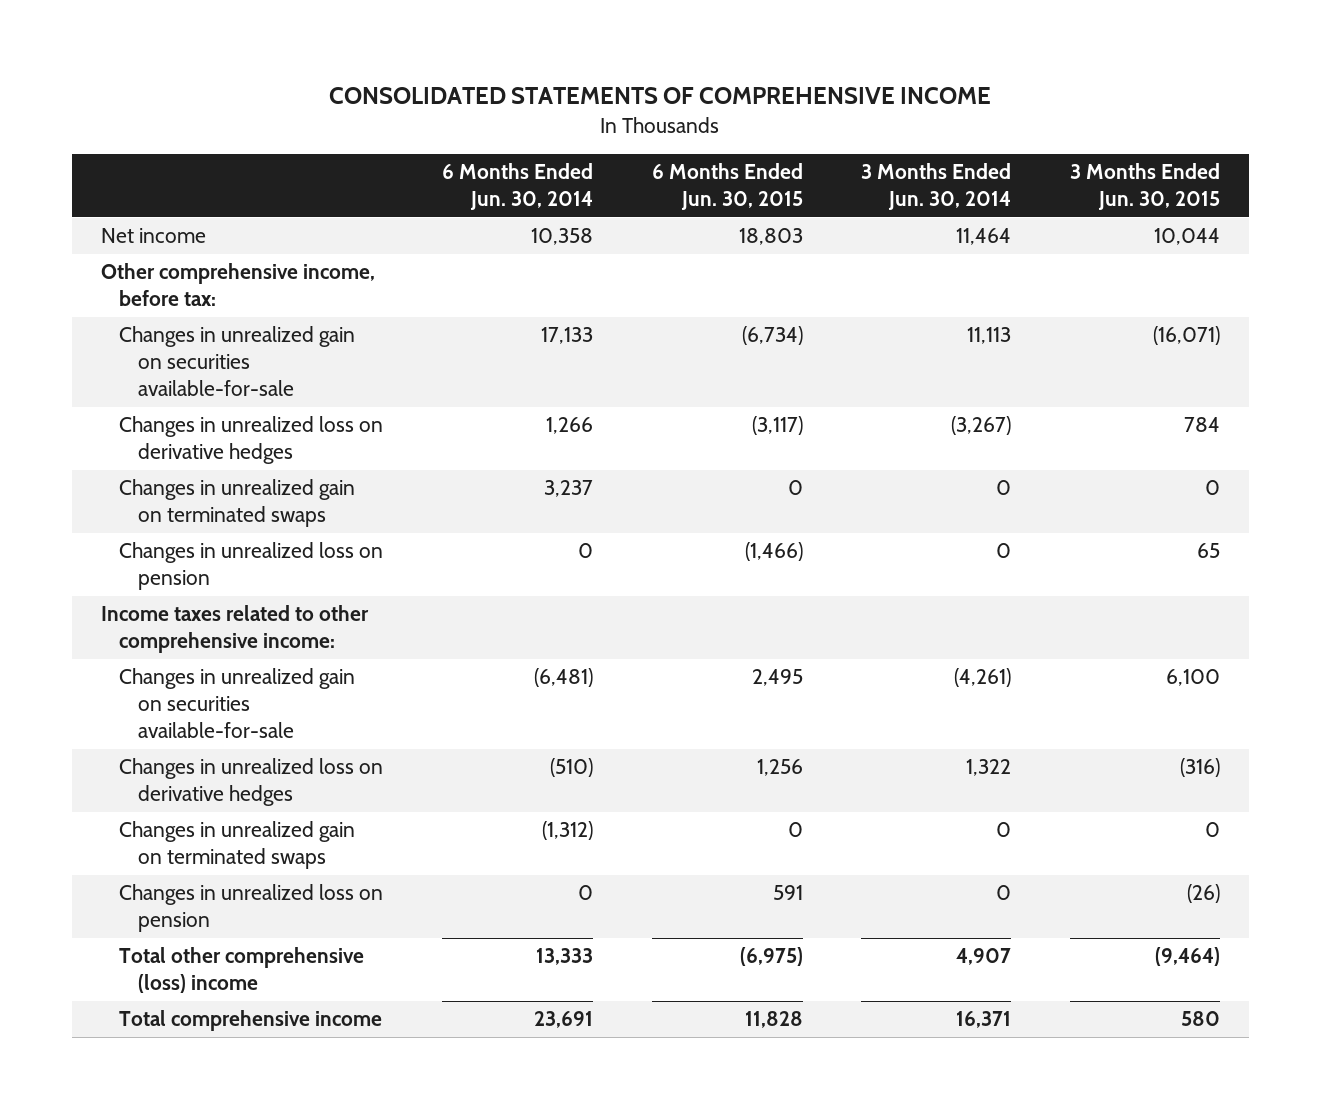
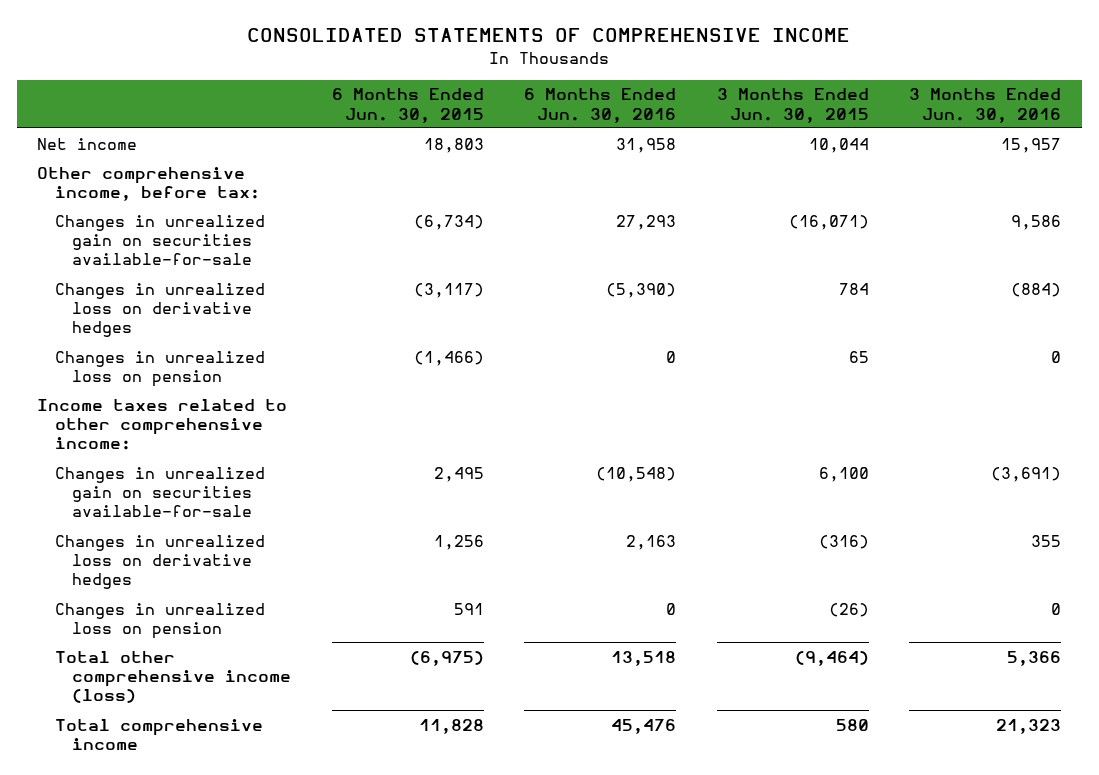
- | 6 Months Ended Jun. 30, 2014 | 6 Months Ended Jun. 30, 2015 | 3 Months Ended Jun. 30, 2014 | 3 Months Ended Jun. 30, 2015
+ | 6 Months Ended Jun. 30, 2015 | 6 Months Ended Jun. 30, 2016 | 3 Months Ended Jun. 30, 2015 | 3 Months Ended Jun. 30, 2016
- Changes in unrealized gain on terminated swaps | 3,237 | 0 | 0 | 0
- Changes in unrealized gain on terminated swaps | (1,312) | 0 | 0 | 0
- Total other comprehensive (loss) income | 13,333 | (6,975) | 4,907 | (9,464)
+ Total other comprehensive income (loss) | (6,975) | 13,518 | (9,464) | 5,366

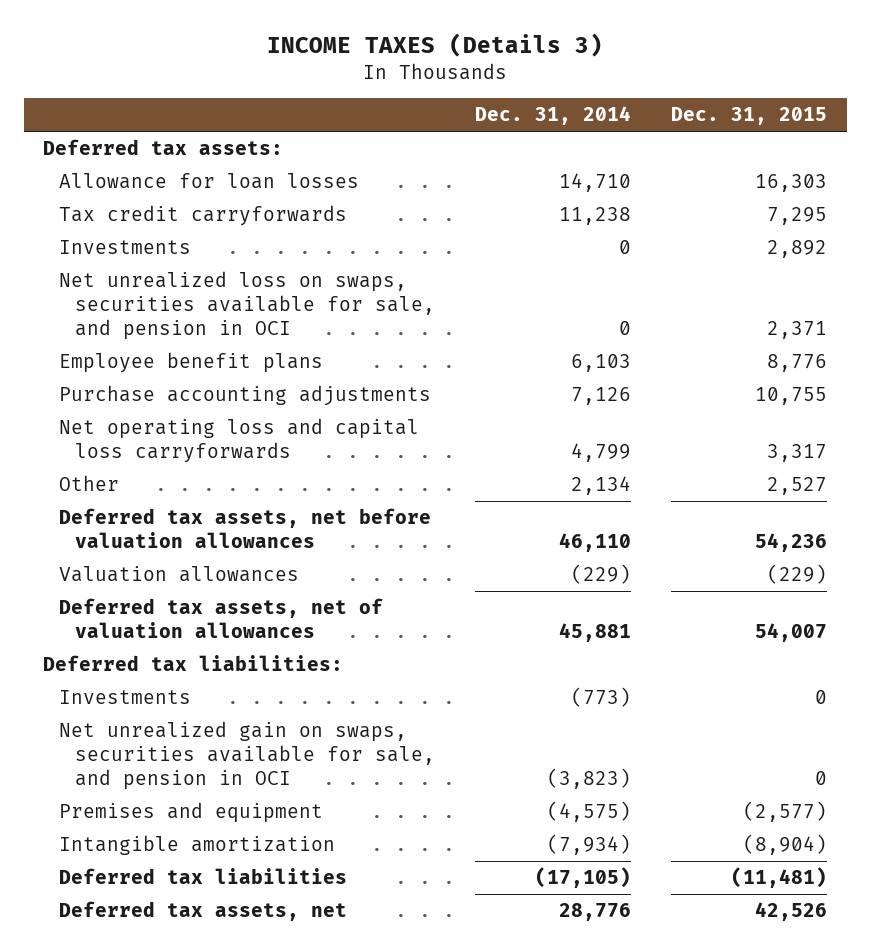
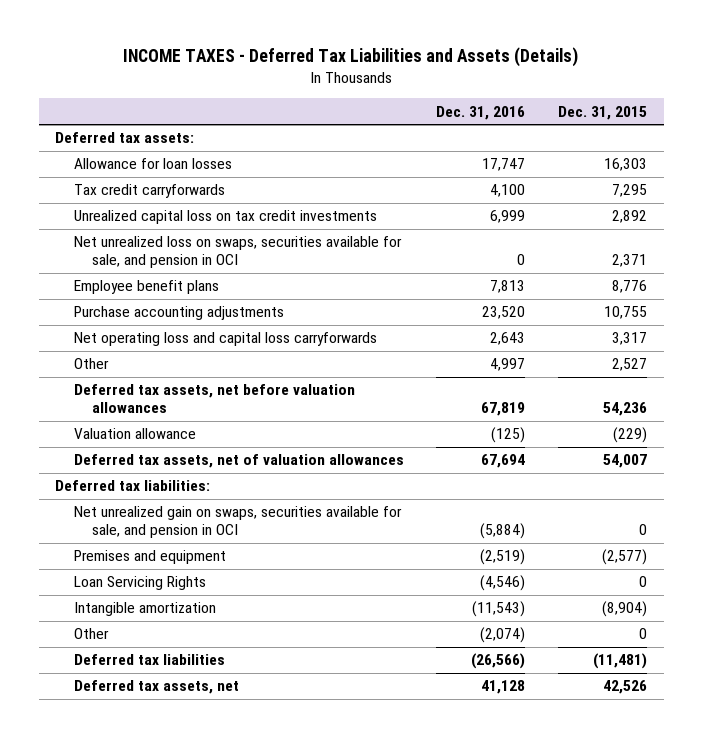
- INCOME TAXES (Details 3)
+ INCOME TAXES - Deferred Tax Liabilities and Assets (Details)
- | Dec. 31, 2014 | Dec. 31, 2015
+ | Dec. 31, 2016 | Dec. 31, 2015
- Investments | 0 | 2,892
+ Unrealized capital loss on tax credit investments | 6,999 | 2,892
- Valuation allowances | (229) | (229)
+ Valuation allowance | (125) | (229)
- Investments | (773) | 0
+ Loan Servicing Rights | (4,546) | 0
+ Other | (2,074) | 0

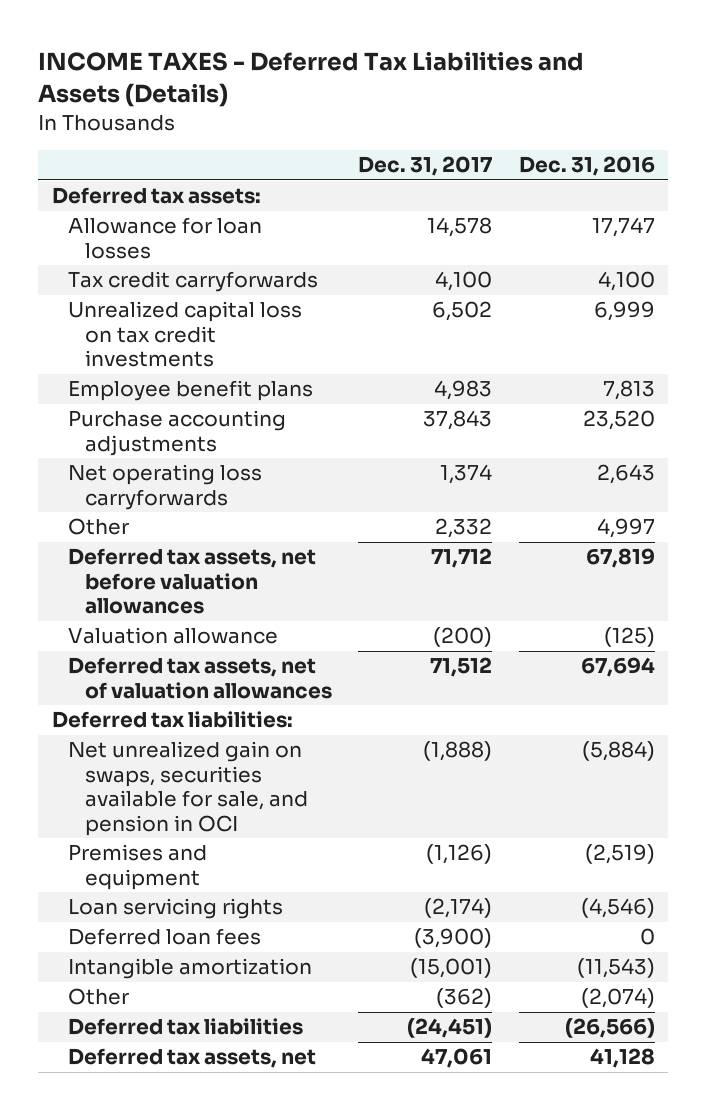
- | Dec. 31, 2016 | Dec. 31, 2015
+ | Dec. 31, 2017 | Dec. 31, 2016
- Net unrealized loss on swaps, securities available for sale, and pension in OCI | 0 | 2,371
- Net operating loss and capital loss carryforwards | 2,643 | 3,317
+ Net operating loss carryforwards | 1,374 | 2,643
- Loan Servicing Rights | (4,546) | 0
+ Loan servicing rights | (2,174) | (4,546)
+ Deferred loan fees | (3,900) | 0

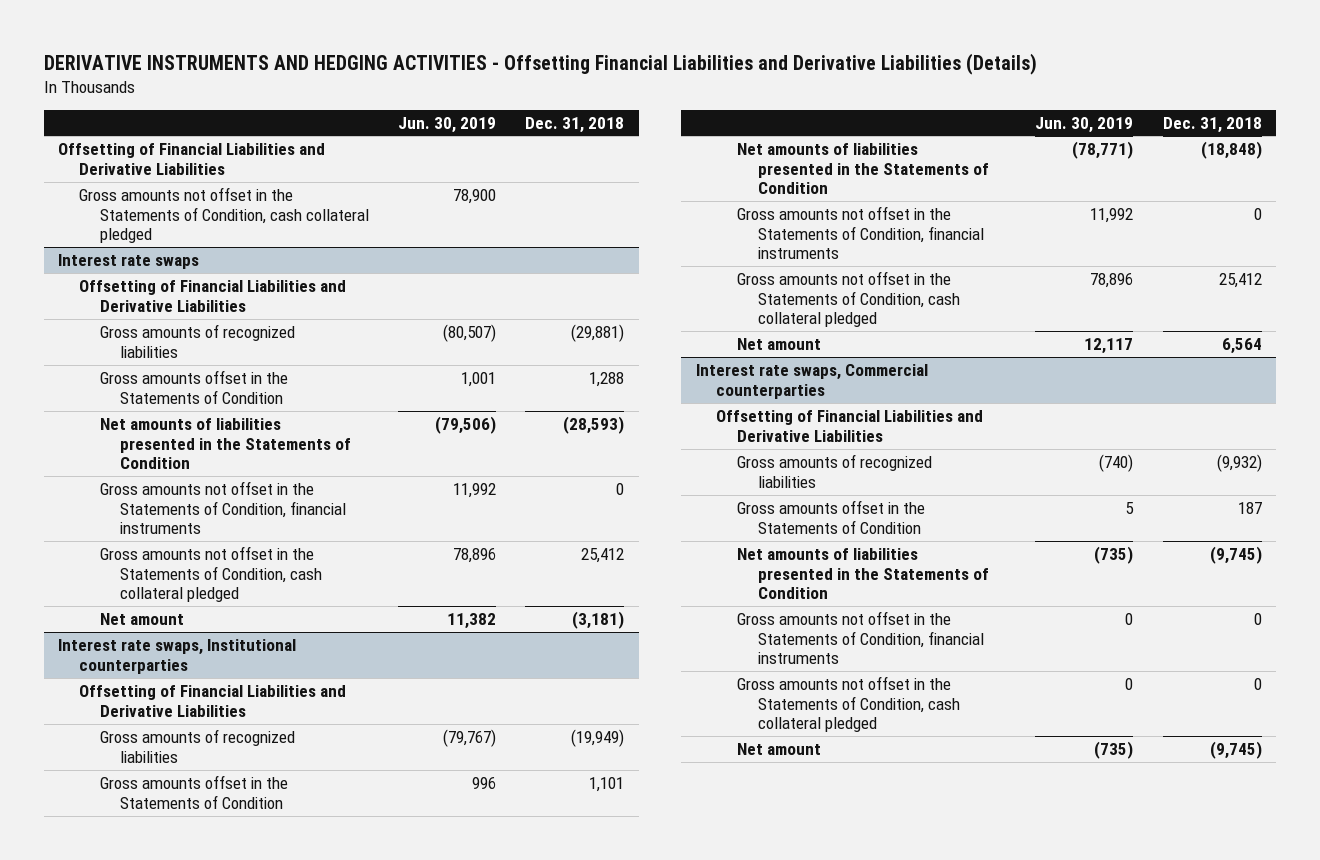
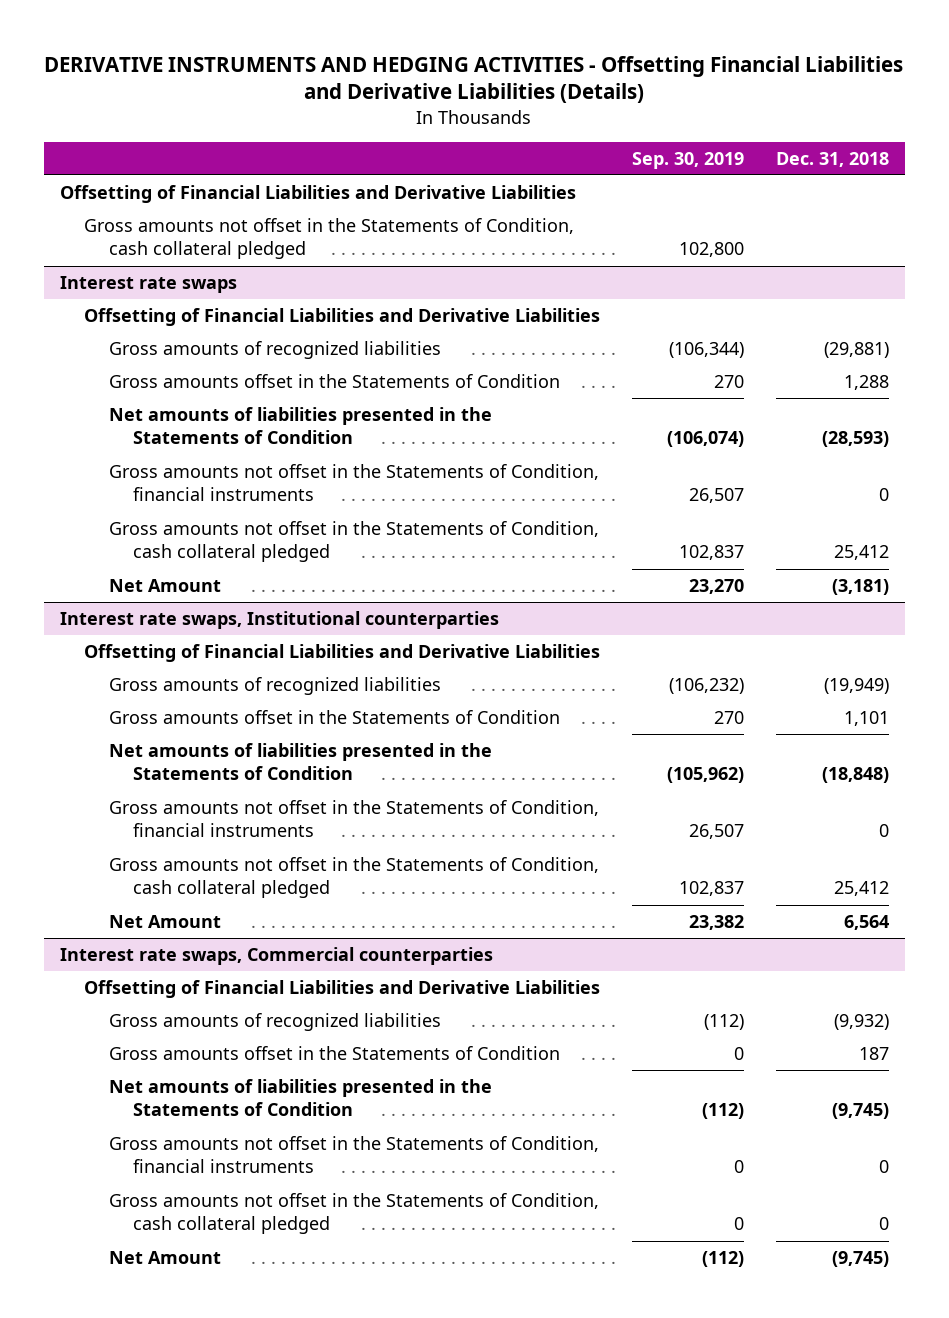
- | Jun. 30, 2019 | Dec. 31, 2018
+ | Sep. 30, 2019 | Dec. 31, 2018
@ Interest rate swaps
- Net amount | 11,382 | (3,181)
+ Net Amount | 23,270 | (3,181)
@ Interest rate swaps, Institutional counterparties
- Net amount | 12,117 | 6,564
+ Net Amount | 23,382 | 6,564
@ Interest rate swaps, Commercial counterparties
- Net amount | (735) | (9,745)
+ Net Amount | (112) | (9,745)

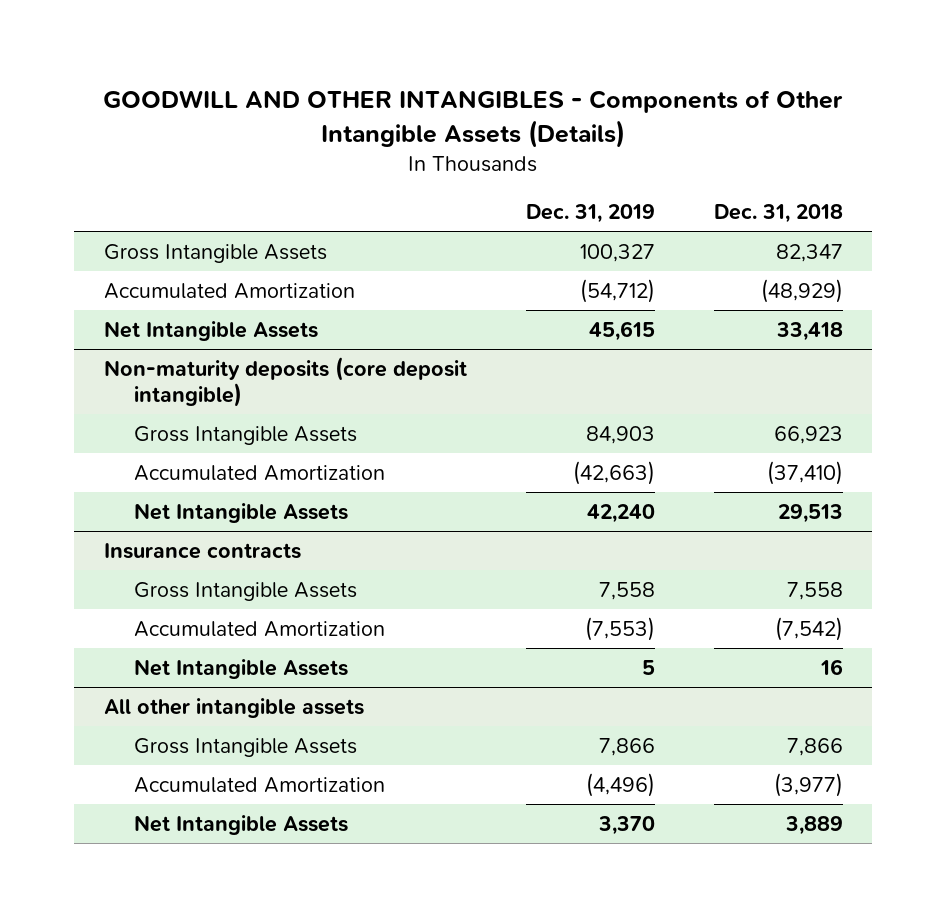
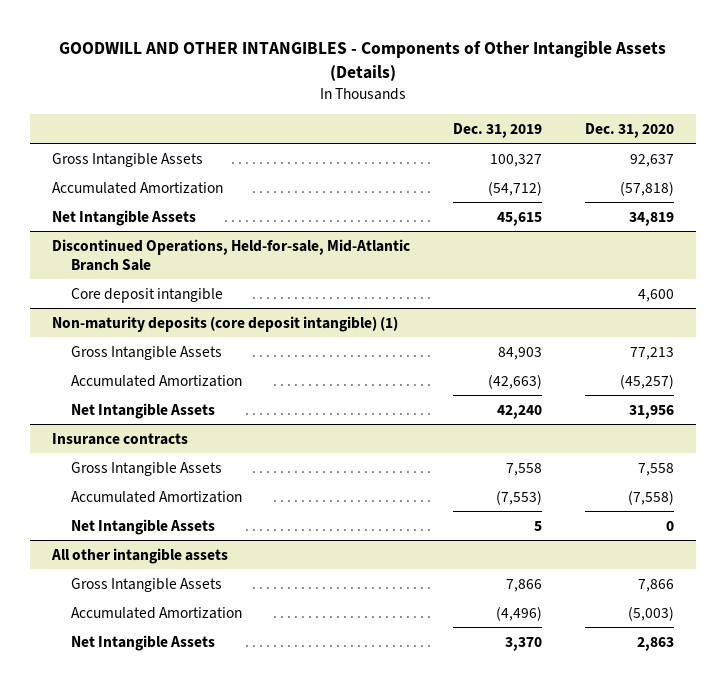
- | Dec. 31, 2019 | Dec. 31, 2018
+ | Dec. 31, 2019 | Dec. 31, 2020
- Non-maturity deposits (core deposit intangible)
+ Discontinued Operations, Held-for-sale, Mid-Atlantic Branch Sale
+ Core deposit intangible | | 4,600
+ Non-maturity deposits (core deposit intangible) (1)

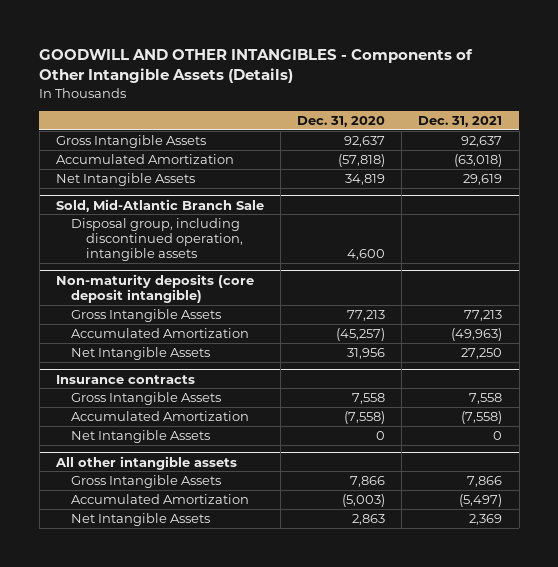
- | Dec. 31, 2019 | Dec. 31, 2020
+ | Dec. 31, 2020 | Dec. 31, 2021
- Discontinued Operations, Held-for-sale, Mid-Atlantic Branch Sale
- Core deposit intangible | | 4,600
- Non-maturity deposits (core deposit intangible) (1)
+ Sold, Mid-Atlantic Branch Sale
+ Disposal group, including discontinued operation, intangible assets | 4,600 |
+ Non-maturity deposits (core deposit intangible)

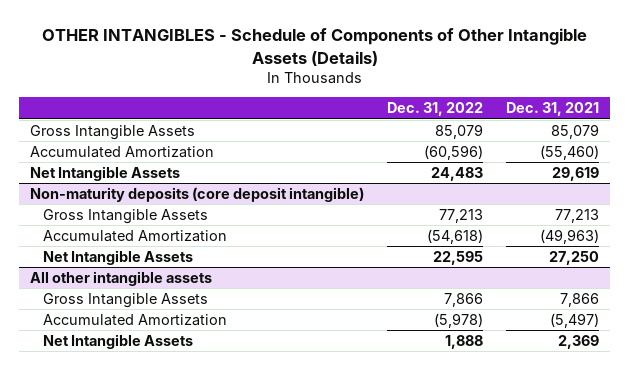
- GOODWILL AND OTHER INTANGIBLES - Components of Other Intangible Assets (Details)
+ OTHER INTANGIBLES - Schedule of Components of Other Intangible Assets (Details)
- | Dec. 31, 2020 | Dec. 31, 2021
+ | Dec. 31, 2022 | Dec. 31, 2021
- Gross Intangible Assets | 92,637 | 92,637
- Accumulated Amortization | (57,818) | (63,018)
+ Gross Intangible Assets | 85,079 | 85,079
+ Accumulated Amortization | (60,596) | (55,460)
- Sold, Mid-Atlantic Branch Sale
- Disposal group, including discontinued operation, intangible assets | 4,600 |
- Insurance contracts
- Gross Intangible Assets | 7,558 | 7,558
- Accumulated Amortization | (7,558) | (7,558)
- Net Intangible Assets | 0 | 0

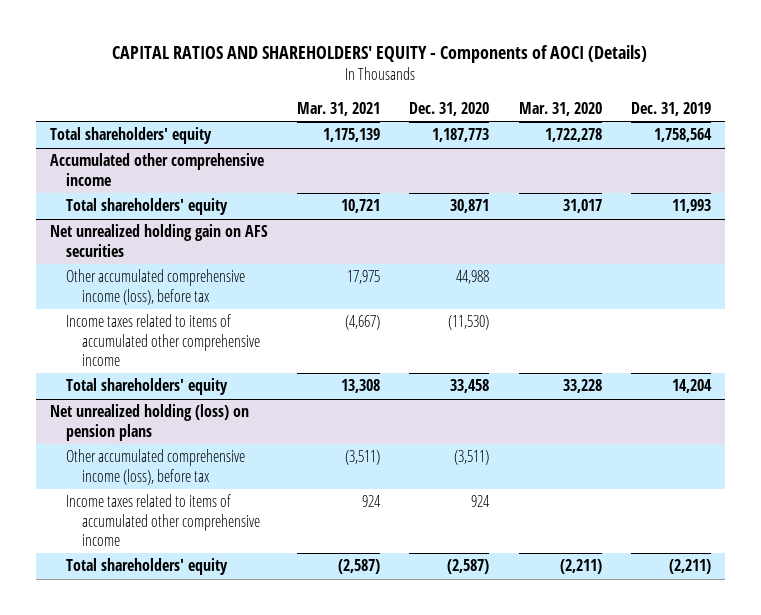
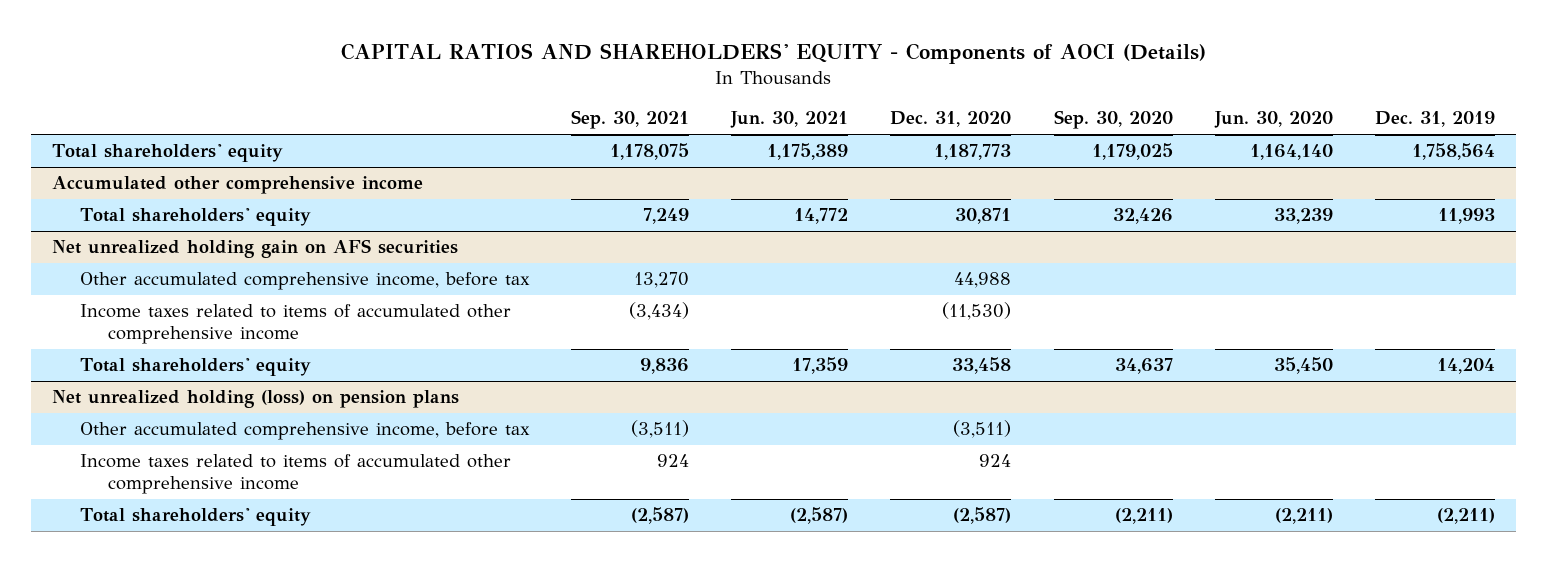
- | Mar. 31, 2021 | Dec. 31, 2020 | Mar. 31, 2020 | Dec. 31, 2019
+ | Sep. 30, 2021 | Jun. 30, 2021 | Dec. 31, 2020 | Sep. 30, 2020 | Jun. 30, 2020 | Dec. 31, 2019
@ Net unrealized holding gain on AFS securities
- Other accumulated comprehensive income (loss), before tax | 17,975 | 44,988 | |
+ Other accumulated comprehensive income, before tax | 13,270 | | 44,988 | | |
@ Net unrealized holding (loss) on pension plans
- Other accumulated comprehensive income (loss), before tax | (3,511) | (3,511) | |
+ Other accumulated comprehensive income, before tax | (3,511) | | (3,511) | | |

